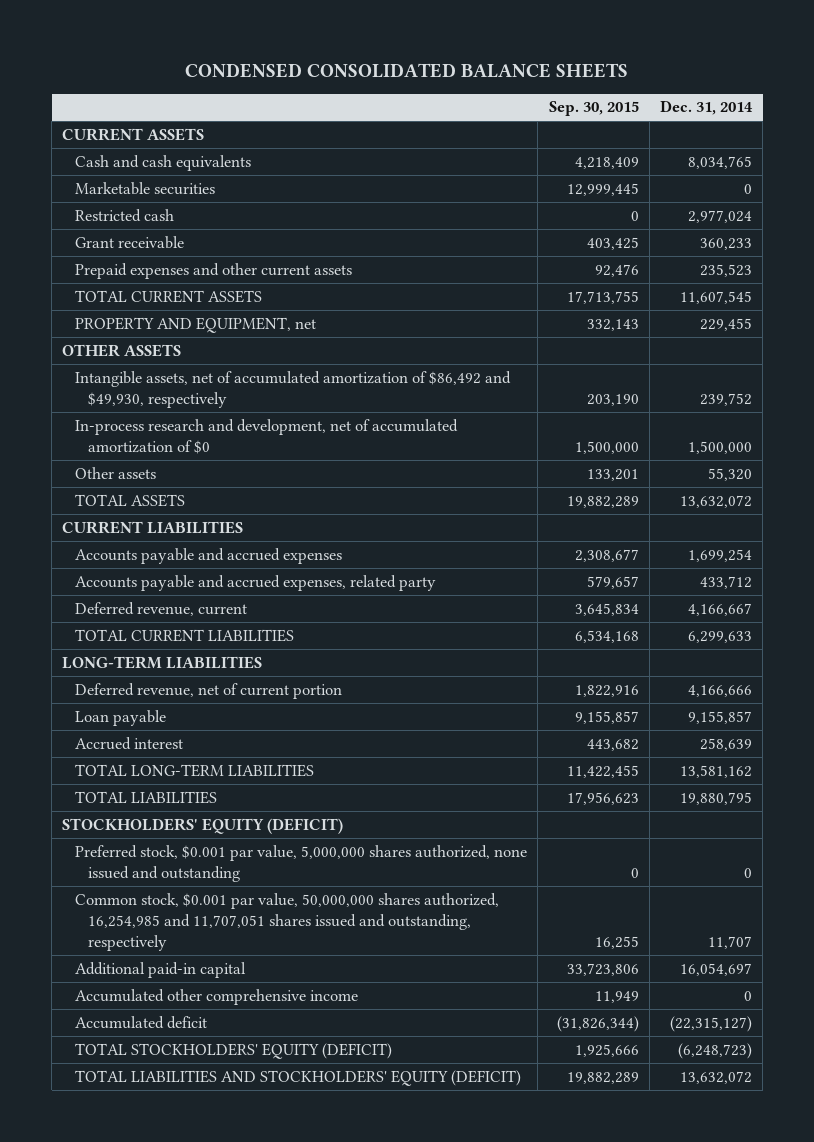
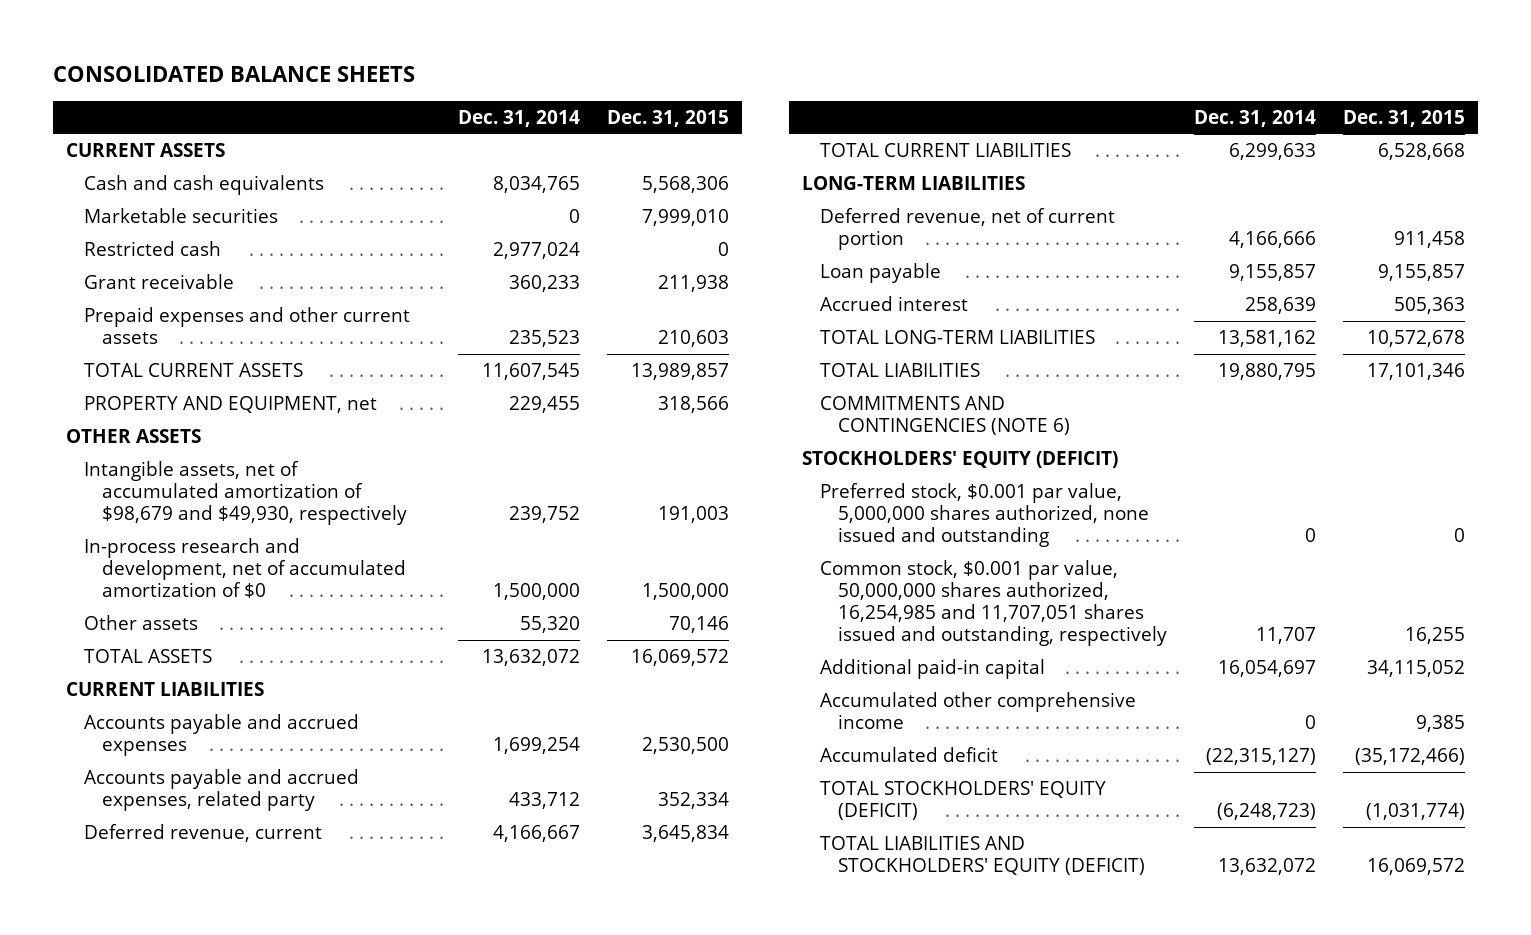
- CONDENSED CONSOLIDATED BALANCE SHEETS
+ CONSOLIDATED BALANCE SHEETS
- | Sep. 30, 2015 | Dec. 31, 2014
+ | Dec. 31, 2014 | Dec. 31, 2015
- Intangible assets, net of accumulated amortization of $86,492 and $49,930, respectively | 203,190 | 239,752
+ Intangible assets, net of accumulated amortization of $98,679 and $49,930, respectively | 239,752 | 191,003
+ COMMITMENTS AND CONTINGENCIES (NOTE 6)

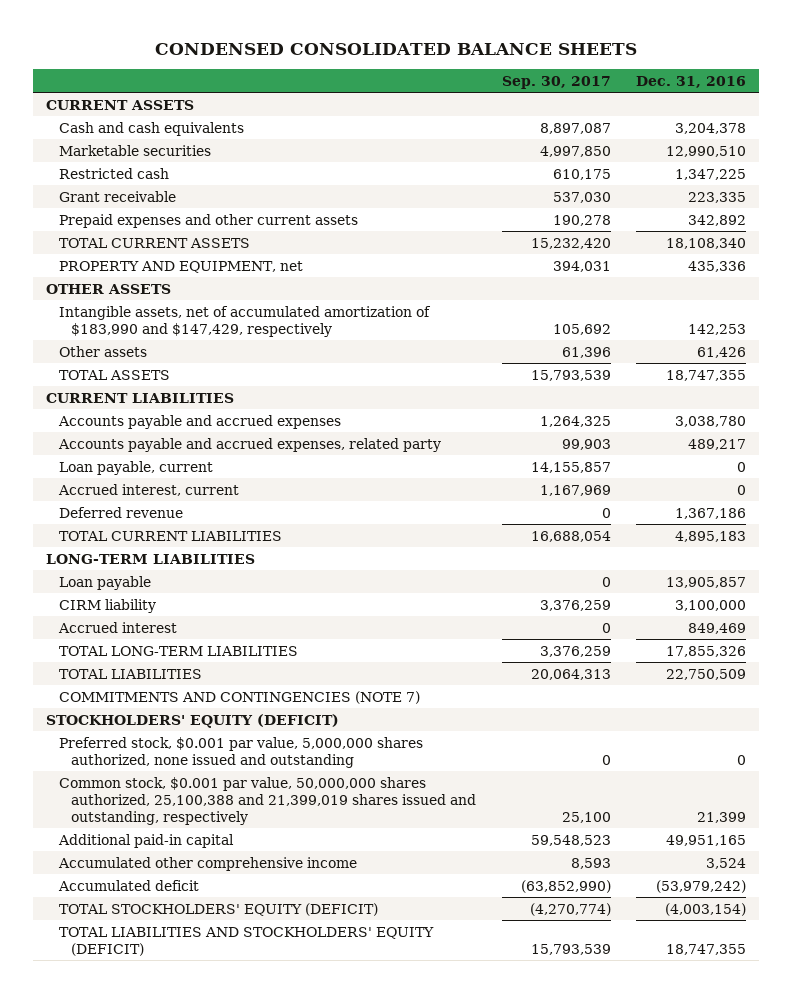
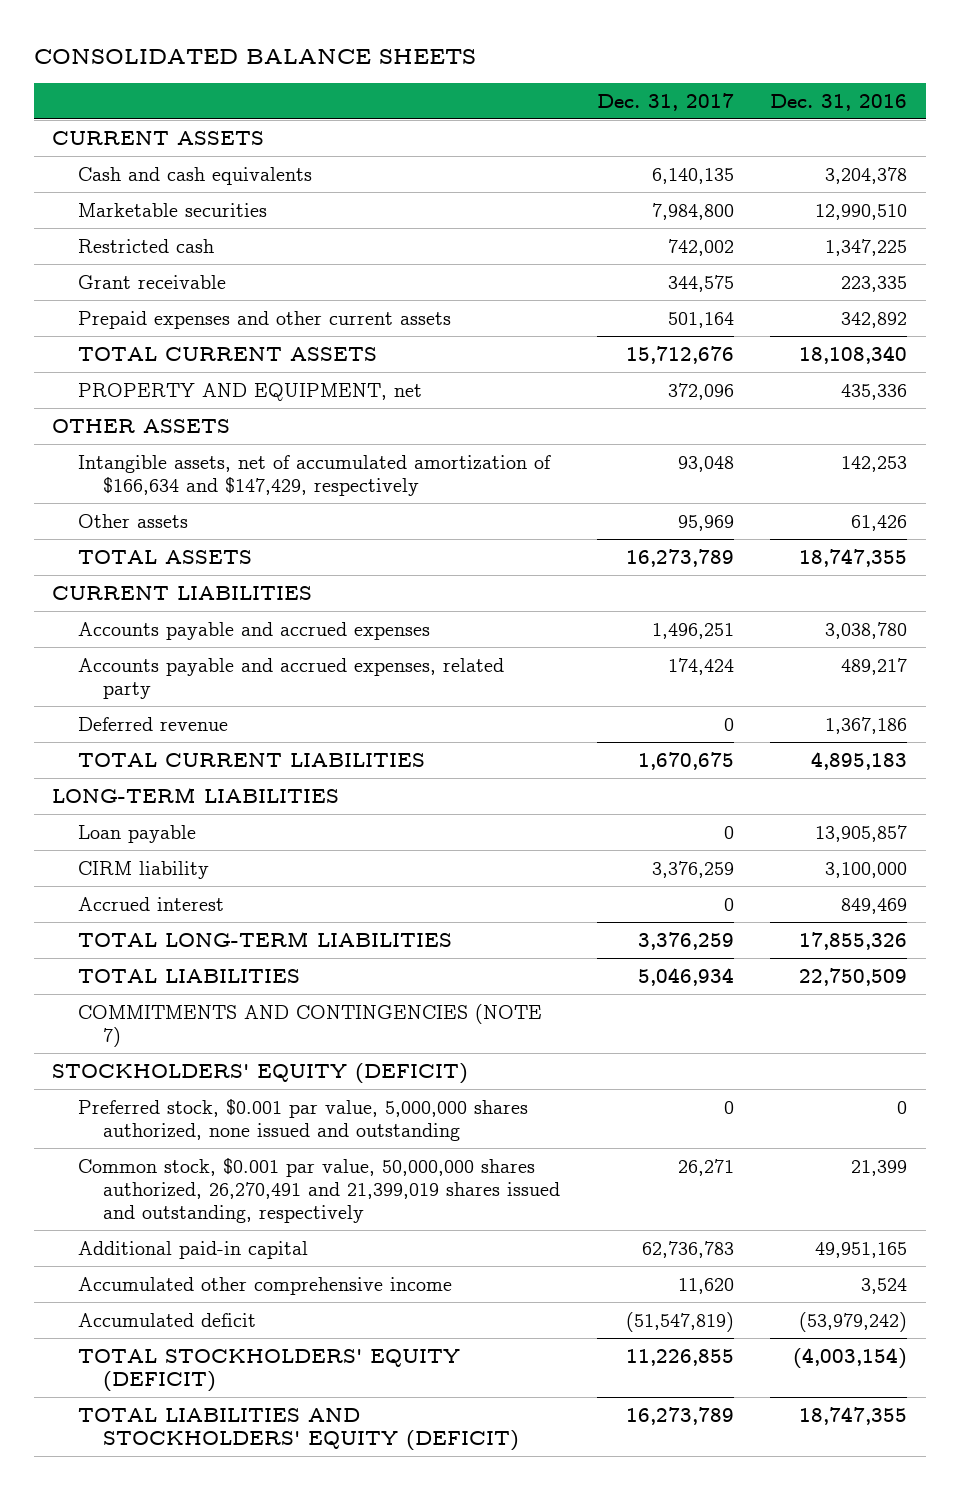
- CONDENSED CONSOLIDATED BALANCE SHEETS
+ CONSOLIDATED BALANCE SHEETS
- | Sep. 30, 2017 | Dec. 31, 2016
+ | Dec. 31, 2017 | Dec. 31, 2016
- Intangible assets, net of accumulated amortization of $183,990 and $147,429, respectively | 105,692 | 142,253
+ Intangible assets, net of accumulated amortization of $166,634 and $147,429, respectively | 93,048 | 142,253
- Loan payable, current | 14,155,857 | 0
- Accrued interest, current | 1,167,969 | 0
- Common stock, $0.001 par value, 50,000,000 shares authorized, 25,100,388 and 21,399,019 shares issued and outstanding, respectively | 25,100 | 21,399
+ Common stock, $0.001 par value, 50,000,000 shares authorized, 26,270,491 and 21,399,019 shares issued and outstanding, respectively | 26,271 | 21,399

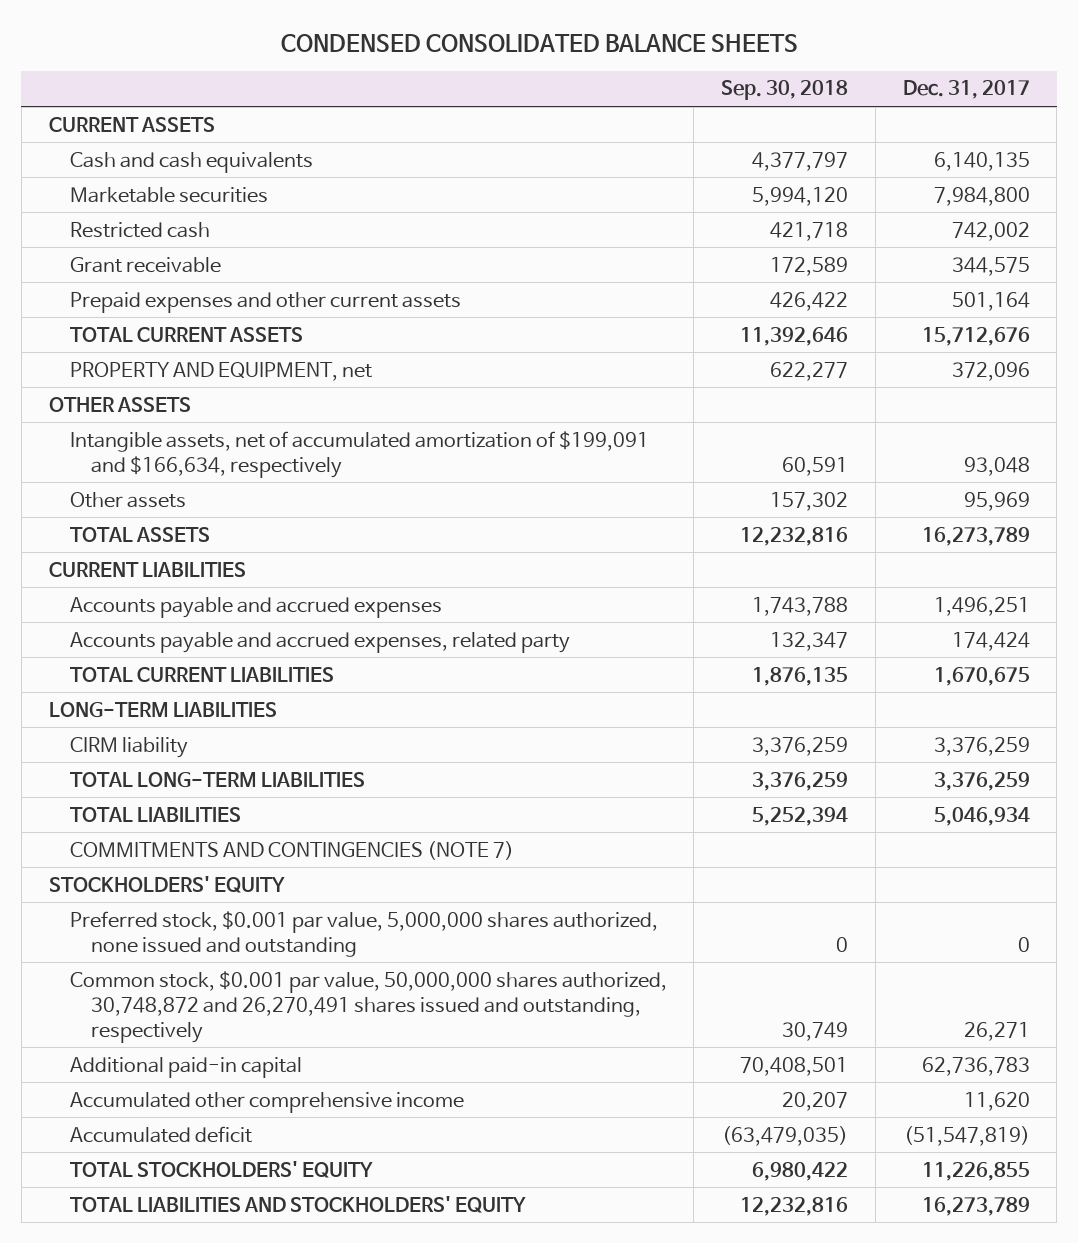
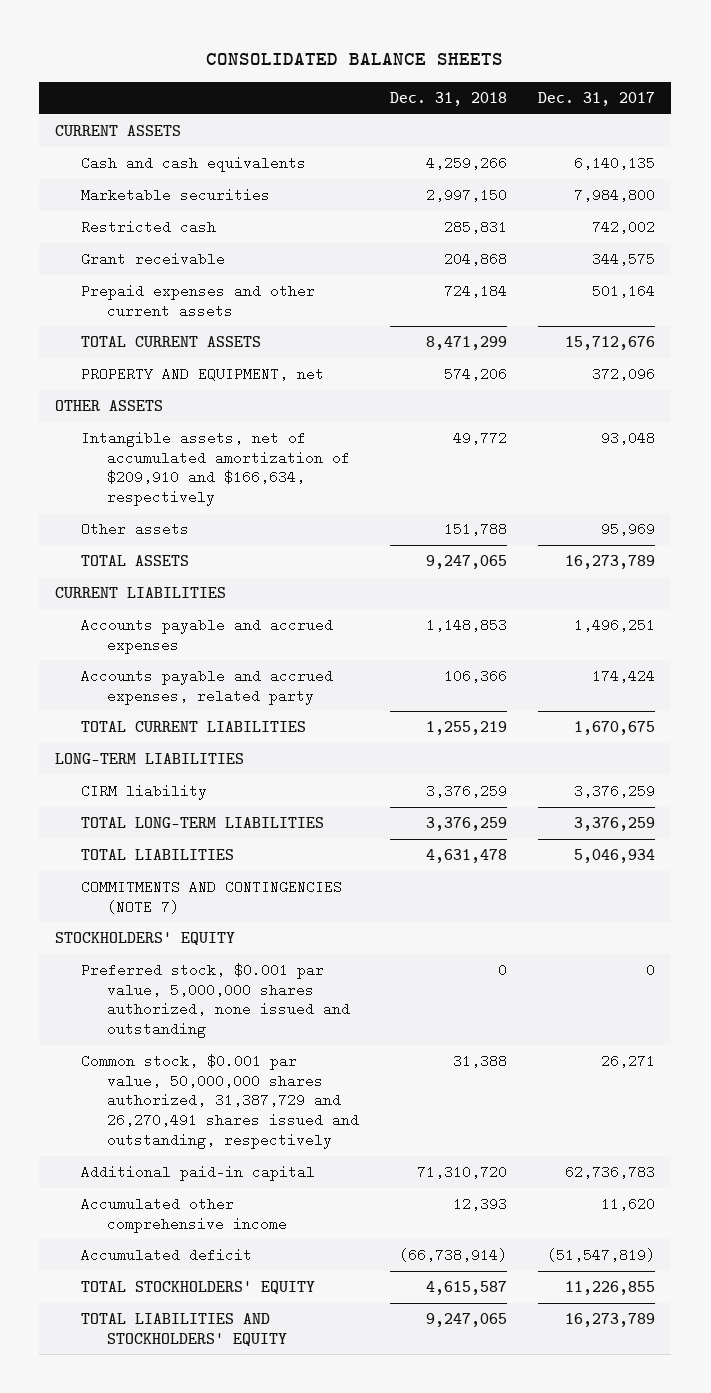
- CONDENSED CONSOLIDATED BALANCE SHEETS
+ CONSOLIDATED BALANCE SHEETS
- | Sep. 30, 2018 | Dec. 31, 2017
+ | Dec. 31, 2018 | Dec. 31, 2017
- Intangible assets, net of accumulated amortization of $199,091 and $166,634, respectively | 60,591 | 93,048
+ Intangible assets, net of accumulated amortization of $209,910 and $166,634, respectively | 49,772 | 93,048
- Common stock, $0.001 par value, 50,000,000 shares authorized, 30,748,872 and 26,270,491 shares issued and outstanding, respectively | 30,749 | 26,271
+ Common stock, $0.001 par value, 50,000,000 shares authorized, 31,387,729 and 26,270,491 shares issued and outstanding, respectively | 31,388 | 26,271

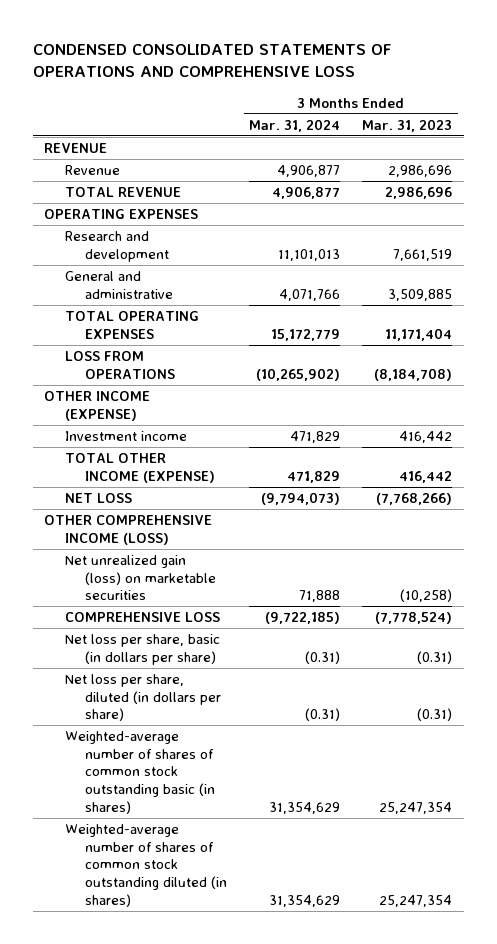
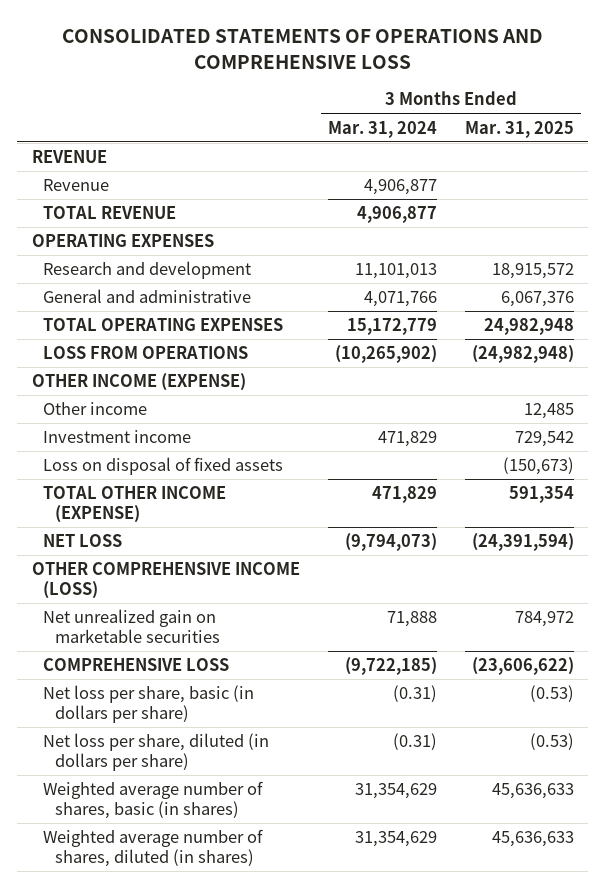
- CONDENSED CONSOLIDATED STATEMENTS OF OPERATIONS AND COMPREHENSIVE LOSS
+ CONSOLIDATED STATEMENTS OF OPERATIONS AND COMPREHENSIVE LOSS
- | 3 Months Ended Mar. 31, 2024 | 3 Months Ended Mar. 31, 2023
+ | 3 Months Ended Mar. 31, 2024 | 3 Months Ended Mar. 31, 2025
+ Other income | | 12,485
+ Loss on disposal of fixed assets | | (150,673)
- Net unrealized gain (loss) on marketable securities | 71,888 | (10,258)
+ Net unrealized gain on marketable securities | 71,888 | 784,972
- Weighted-average number of shares of common stock outstanding basic (in shares) | 31,354,629 | 25,247,354
- Weighted-average number of shares of common stock outstanding diluted (in shares) | 31,354,629 | 25,247,354
+ Weighted average number of shares, basic (in shares) | 31,354,629 | 45,636,633
+ Weighted average number of shares, diluted (in shares) | 31,354,629 | 45,636,633

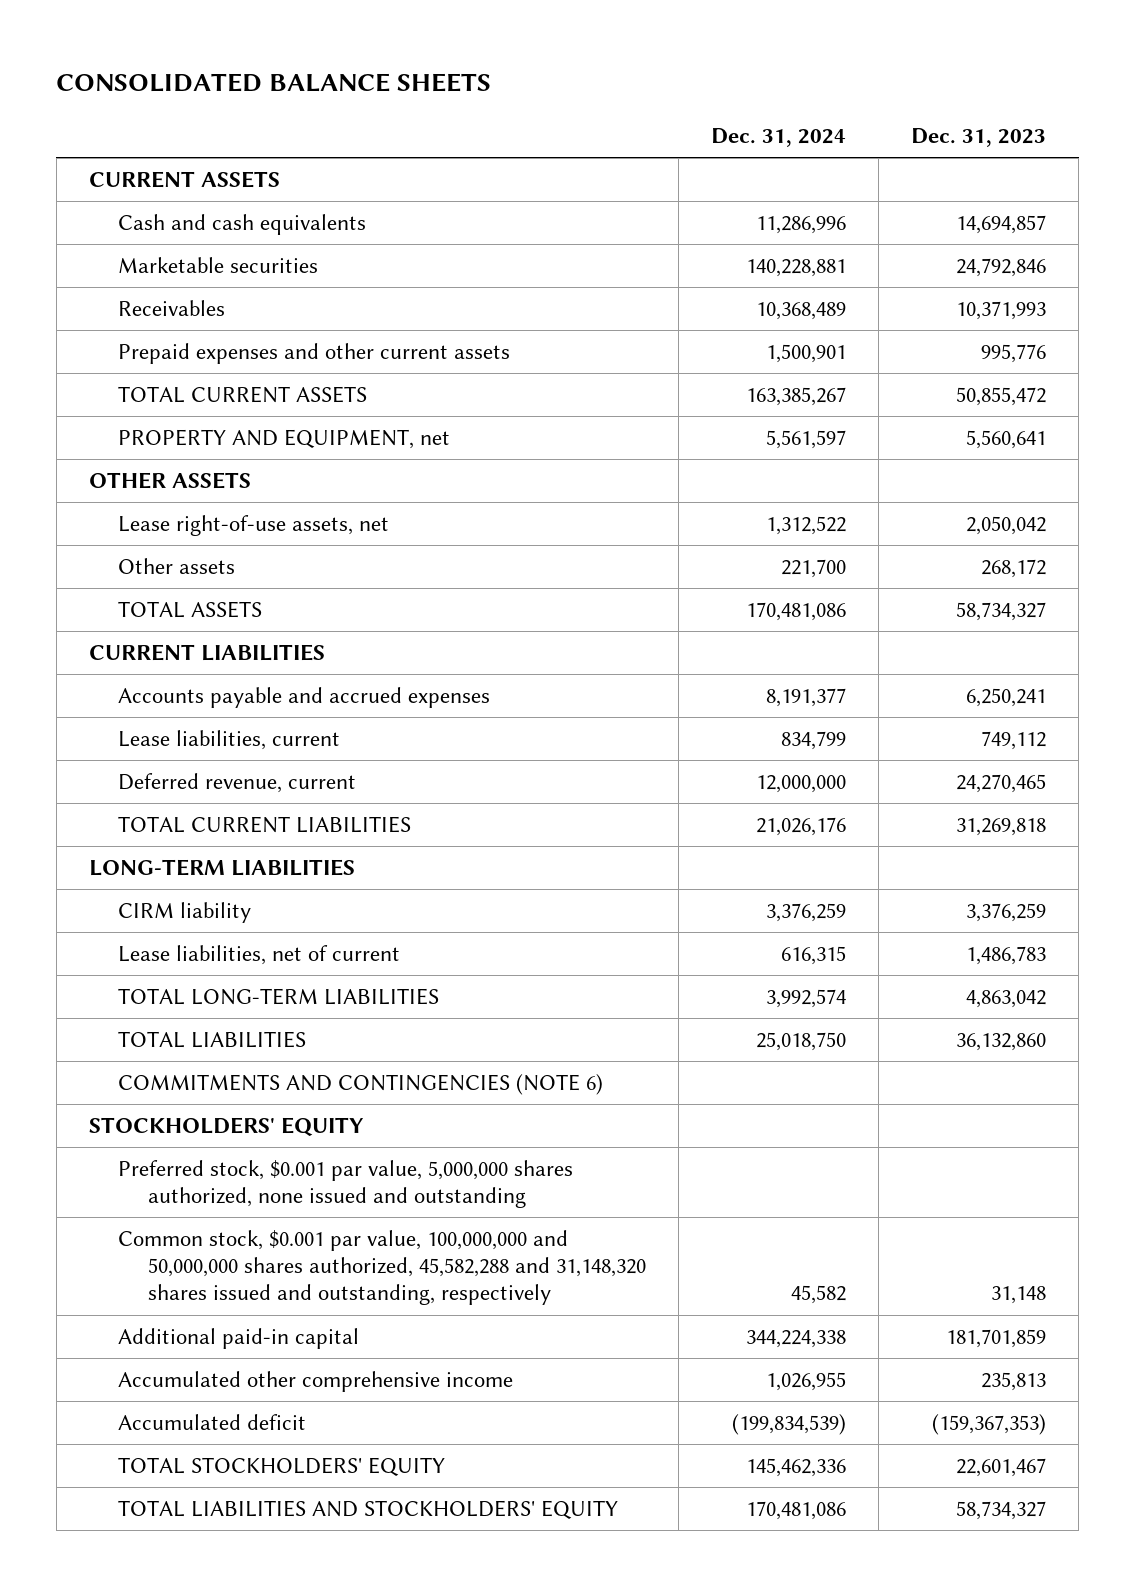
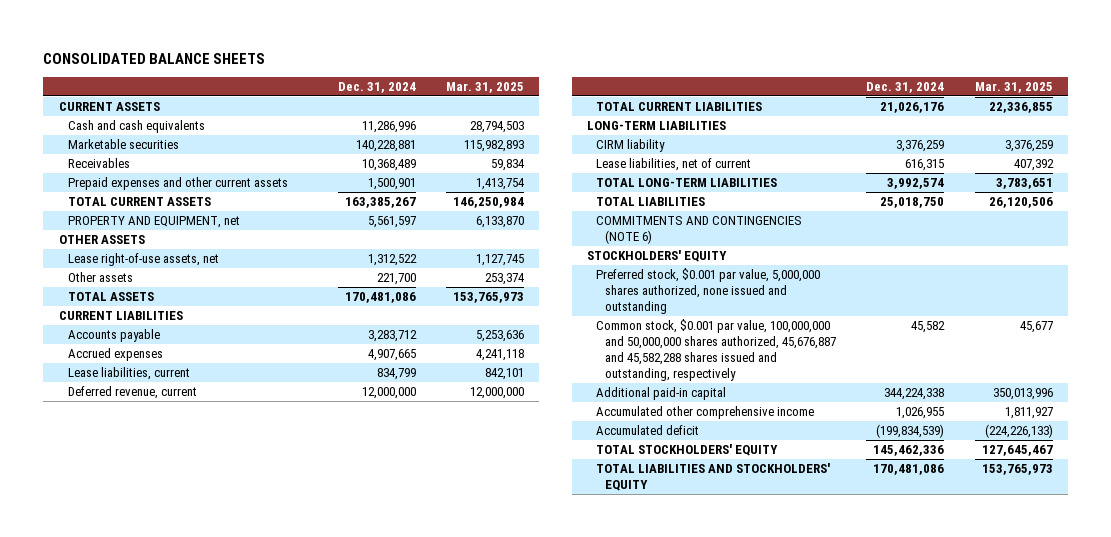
- | Dec. 31, 2024 | Dec. 31, 2023
+ | Dec. 31, 2024 | Mar. 31, 2025
- Accounts payable and accrued expenses | 8,191,377 | 6,250,241
+ Accounts payable | 3,283,712 | 5,253,636
+ Accrued expenses | 4,907,665 | 4,241,118
- Common stock, $0.001 par value, 100,000,000 and 50,000,000 shares authorized, 45,582,288 and 31,148,320 shares issued and outstanding, respectively | 45,582 | 31,148
+ Common stock, $0.001 par value, 100,000,000 and 50,000,000 shares authorized, 45,676,887 and 45,582,288 shares issued and outstanding, respectively | 45,582 | 45,677

